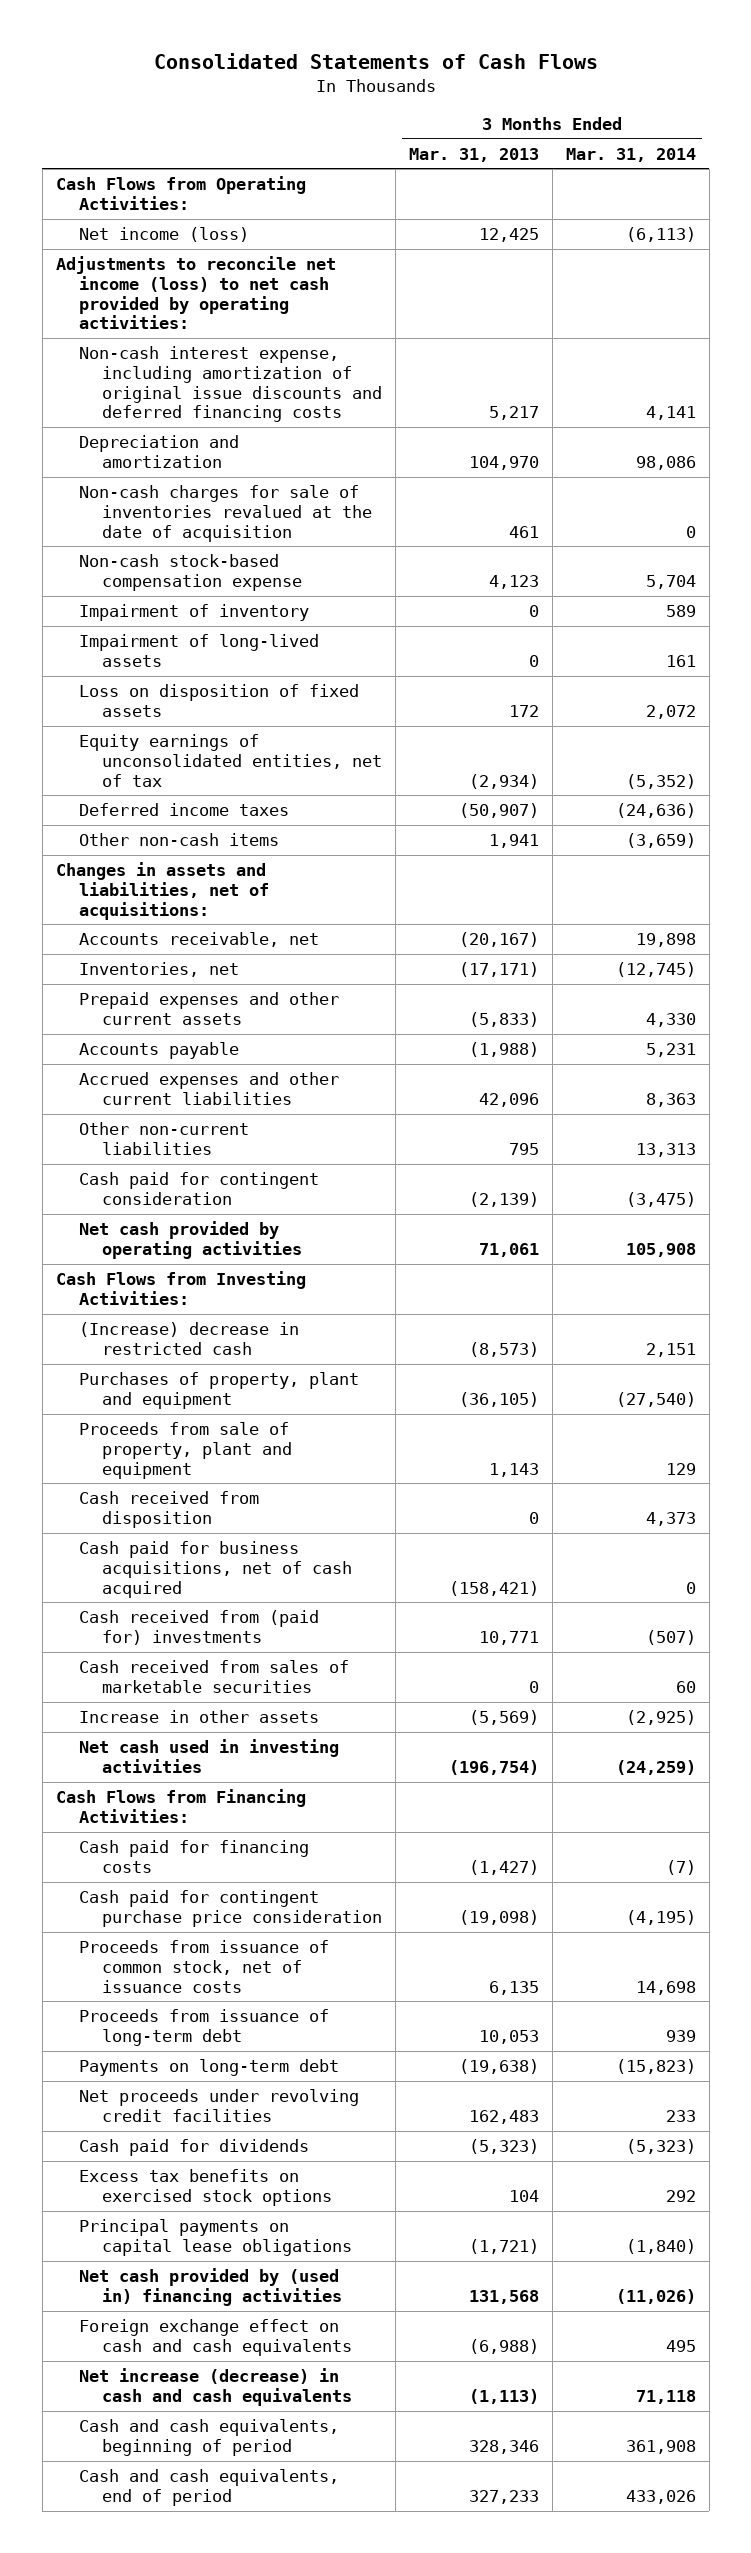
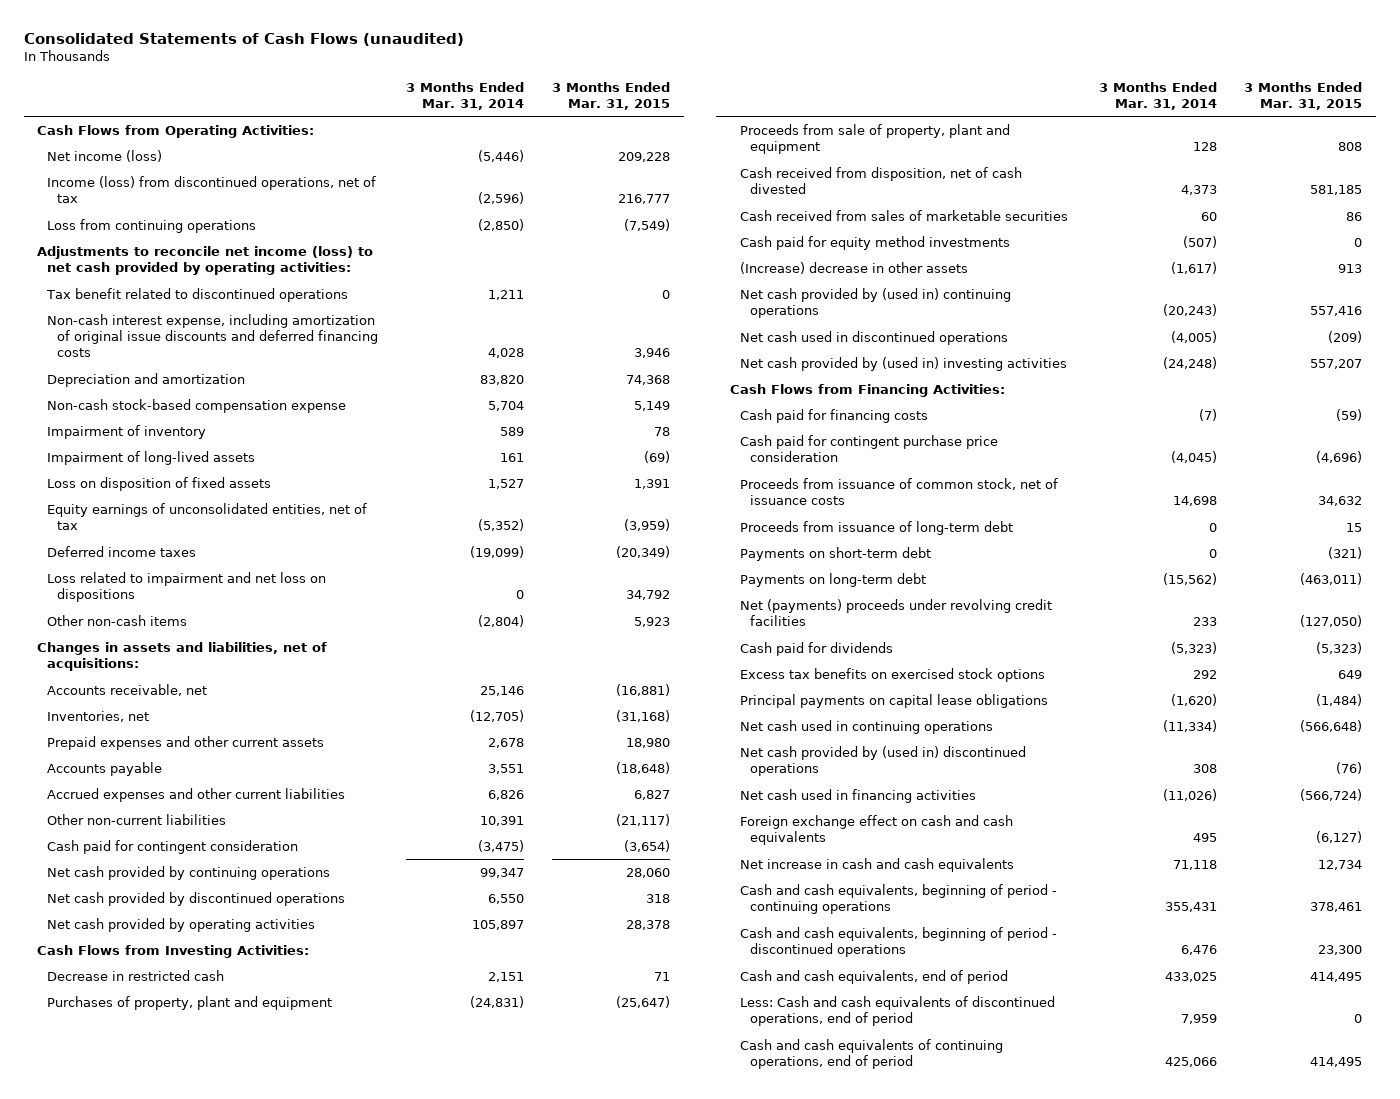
- Consolidated Statements of Cash Flows
+ Consolidated Statements of Cash Flows (unaudited)
- | 3 Months Ended Mar. 31, 2013 | 3 Months Ended Mar. 31, 2014
+ | 3 Months Ended Mar. 31, 2014 | 3 Months Ended Mar. 31, 2015
- Net income (loss) | 12,425 | (6,113)
+ Net income (loss) | (5,446) | 209,228
+ Income (loss) from discontinued operations, net of tax | (2,596) | 216,777
+ Loss from continuing operations | (2,850) | (7,549)
- Non-cash interest expense, including amortization of original issue discounts and deferred financing costs | 5,217 | 4,141
- Depreciation and amortization | 104,970 | 98,086
- Non-cash charges for sale of inventories revalued at the date of acquisition | 461 | 0
+ Tax benefit related to discontinued operations | 1,211 | 0
+ Non-cash interest expense, including amortization of original issue discounts and deferred financing costs | 4,028 | 3,946
+ Depreciation and amortization | 83,820 | 74,368
- Loss on disposition of fixed assets | 172 | 2,072
+ Loss on disposition of fixed assets | 1,527 | 1,391
- Deferred income taxes | (50,907) | (24,636)
- Other non-cash items | 1,941 | (3,659)
+ Deferred income taxes | (19,099) | (20,349)
+ Loss related to impairment and net loss on dispositions | 0 | 34,792
+ Other non-cash items | (2,804) | 5,923
- Accounts receivable, net | (20,167) | 19,898
- Inventories, net | (17,171) | (12,745)
- Prepaid expenses and other current assets | (5,833) | 4,330
- Accounts payable | (1,988) | 5,231
- Accrued expenses and other current liabilities | 42,096 | 8,363
- Other non-current liabilities | 795 | 13,313
+ Accounts receivable, net | 25,146 | (16,881)
+ Inventories, net | (12,705) | (31,168)
+ Prepaid expenses and other current assets | 2,678 | 18,980
+ Accounts payable | 3,551 | (18,648)
+ Accrued expenses and other current liabilities | 6,826 | 6,827
+ Other non-current liabilities | 10,391 | (21,117)
- Net cash provided by operating activities | 71,061 | 105,908
+ Net cash provided by continuing operations | 99,347 | 28,060
+ Net cash provided by discontinued operations | 6,550 | 318
+ Net cash provided by operating activities | 105,897 | 28,378
- (Increase) decrease in restricted cash | (8,573) | 2,151
- Purchases of property, plant and equipment | (36,105) | (27,540)
- Proceeds from sale of property, plant and equipment | 1,143 | 129
- Cash received from disposition | 0 | 4,373
- Cash paid for business acquisitions, net of cash acquired | (158,421) | 0
- Cash received from (paid for) investments | 10,771 | (507)
+ Decrease in restricted cash | 2,151 | 71
+ Purchases of property, plant and equipment | (24,831) | (25,647)
+ Proceeds from sale of property, plant and equipment | 128 | 808
+ Cash received from disposition, net of cash divested | 4,373 | 581,185
- Increase in other assets | (5,569) | (2,925)
- Net cash used in investing activities | (196,754) | (24,259)
+ Cash paid for equity method investments | (507) | 0
+ (Increase) decrease in other assets | (1,617) | 913
+ Net cash provided by (used in) continuing operations | (20,243) | 557,416
+ Net cash used in discontinued operations | (4,005) | (209)
+ Net cash provided by (used in) investing activities | (24,248) | 557,207
- Cash paid for contingent purchase price consideration | (19,098) | (4,195)
+ Cash paid for contingent purchase price consideration | (4,045) | (4,696)
- Proceeds from issuance of long-term debt | 10,053 | 939
- Payments on long-term debt | (19,638) | (15,823)
- Net proceeds under revolving credit facilities | 162,483 | 233
+ Proceeds from issuance of long-term debt | 0 | 15
+ Payments on short-term debt | 0 | (321)
+ Payments on long-term debt | (15,562) | (463,011)
+ Net (payments) proceeds under revolving credit facilities | 233 | (127,050)
- Principal payments on capital lease obligations | (1,721) | (1,840)
- Net cash provided by (used in) financing activities | 131,568 | (11,026)
+ Principal payments on capital lease obligations | (1,620) | (1,484)
+ Net cash used in continuing operations | (11,334) | (566,648)
+ Net cash provided by (used in) discontinued operations | 308 | (76)
+ Net cash used in financing activities | (11,026) | (566,724)
- Net increase (decrease) in cash and cash equivalents | (1,113) | 71,118
- Cash and cash equivalents, beginning of period | 328,346 | 361,908
- Cash and cash equivalents, end of period | 327,233 | 433,026
+ Net increase in cash and cash equivalents | 71,118 | 12,734
+ Cash and cash equivalents, beginning of period - continuing operations | 355,431 | 378,461
+ Cash and cash equivalents, beginning of period - discontinued operations | 6,476 | 23,300
+ Cash and cash equivalents, end of period | 433,025 | 414,495
+ Less: Cash and cash equivalents of discontinued operations, end of period | 7,959 | 0
+ Cash and cash equivalents of continuing operations, end of period | 425,066 | 414,495

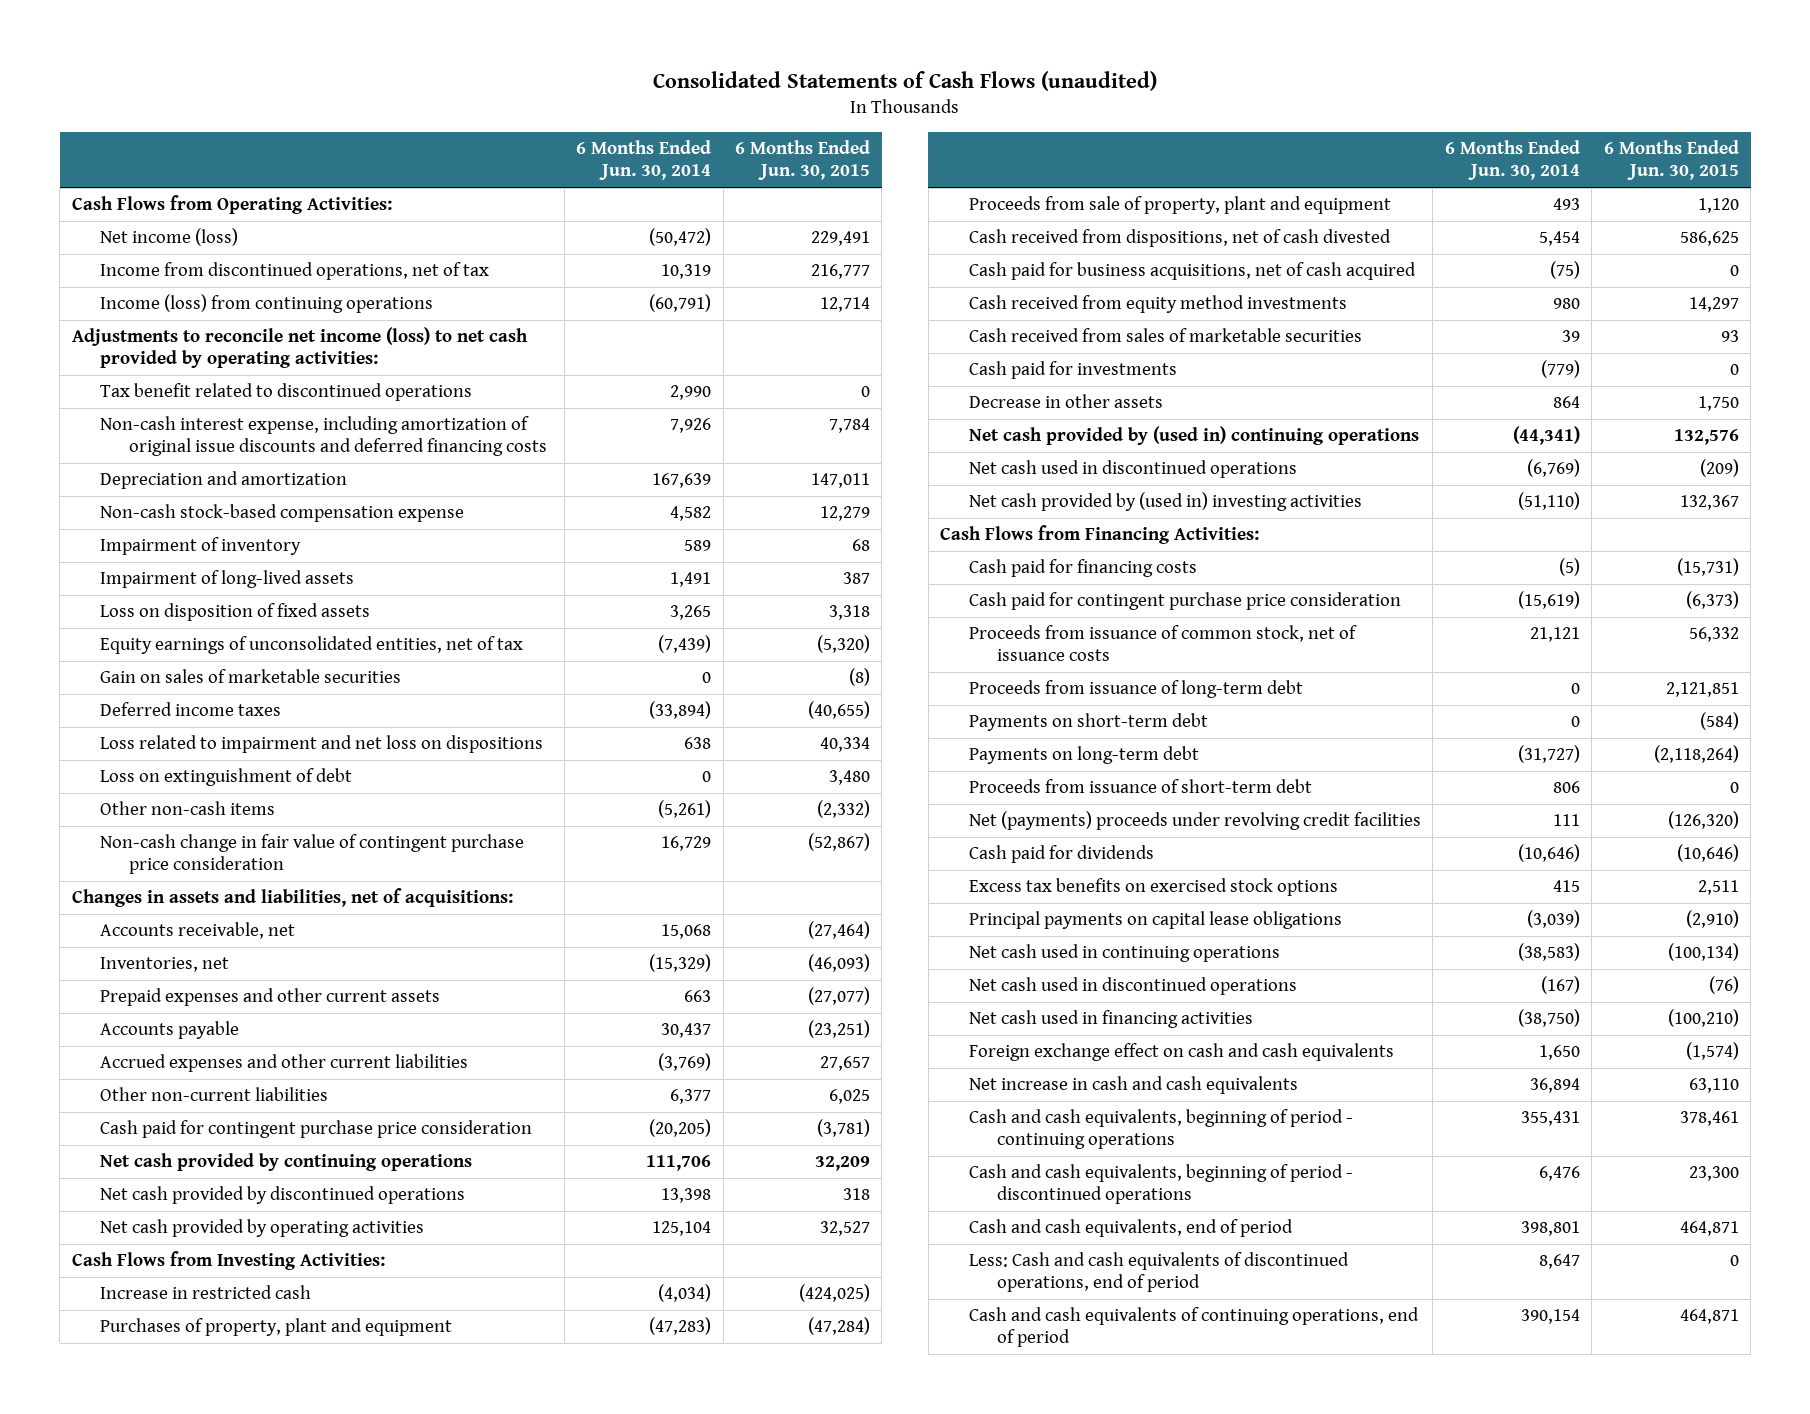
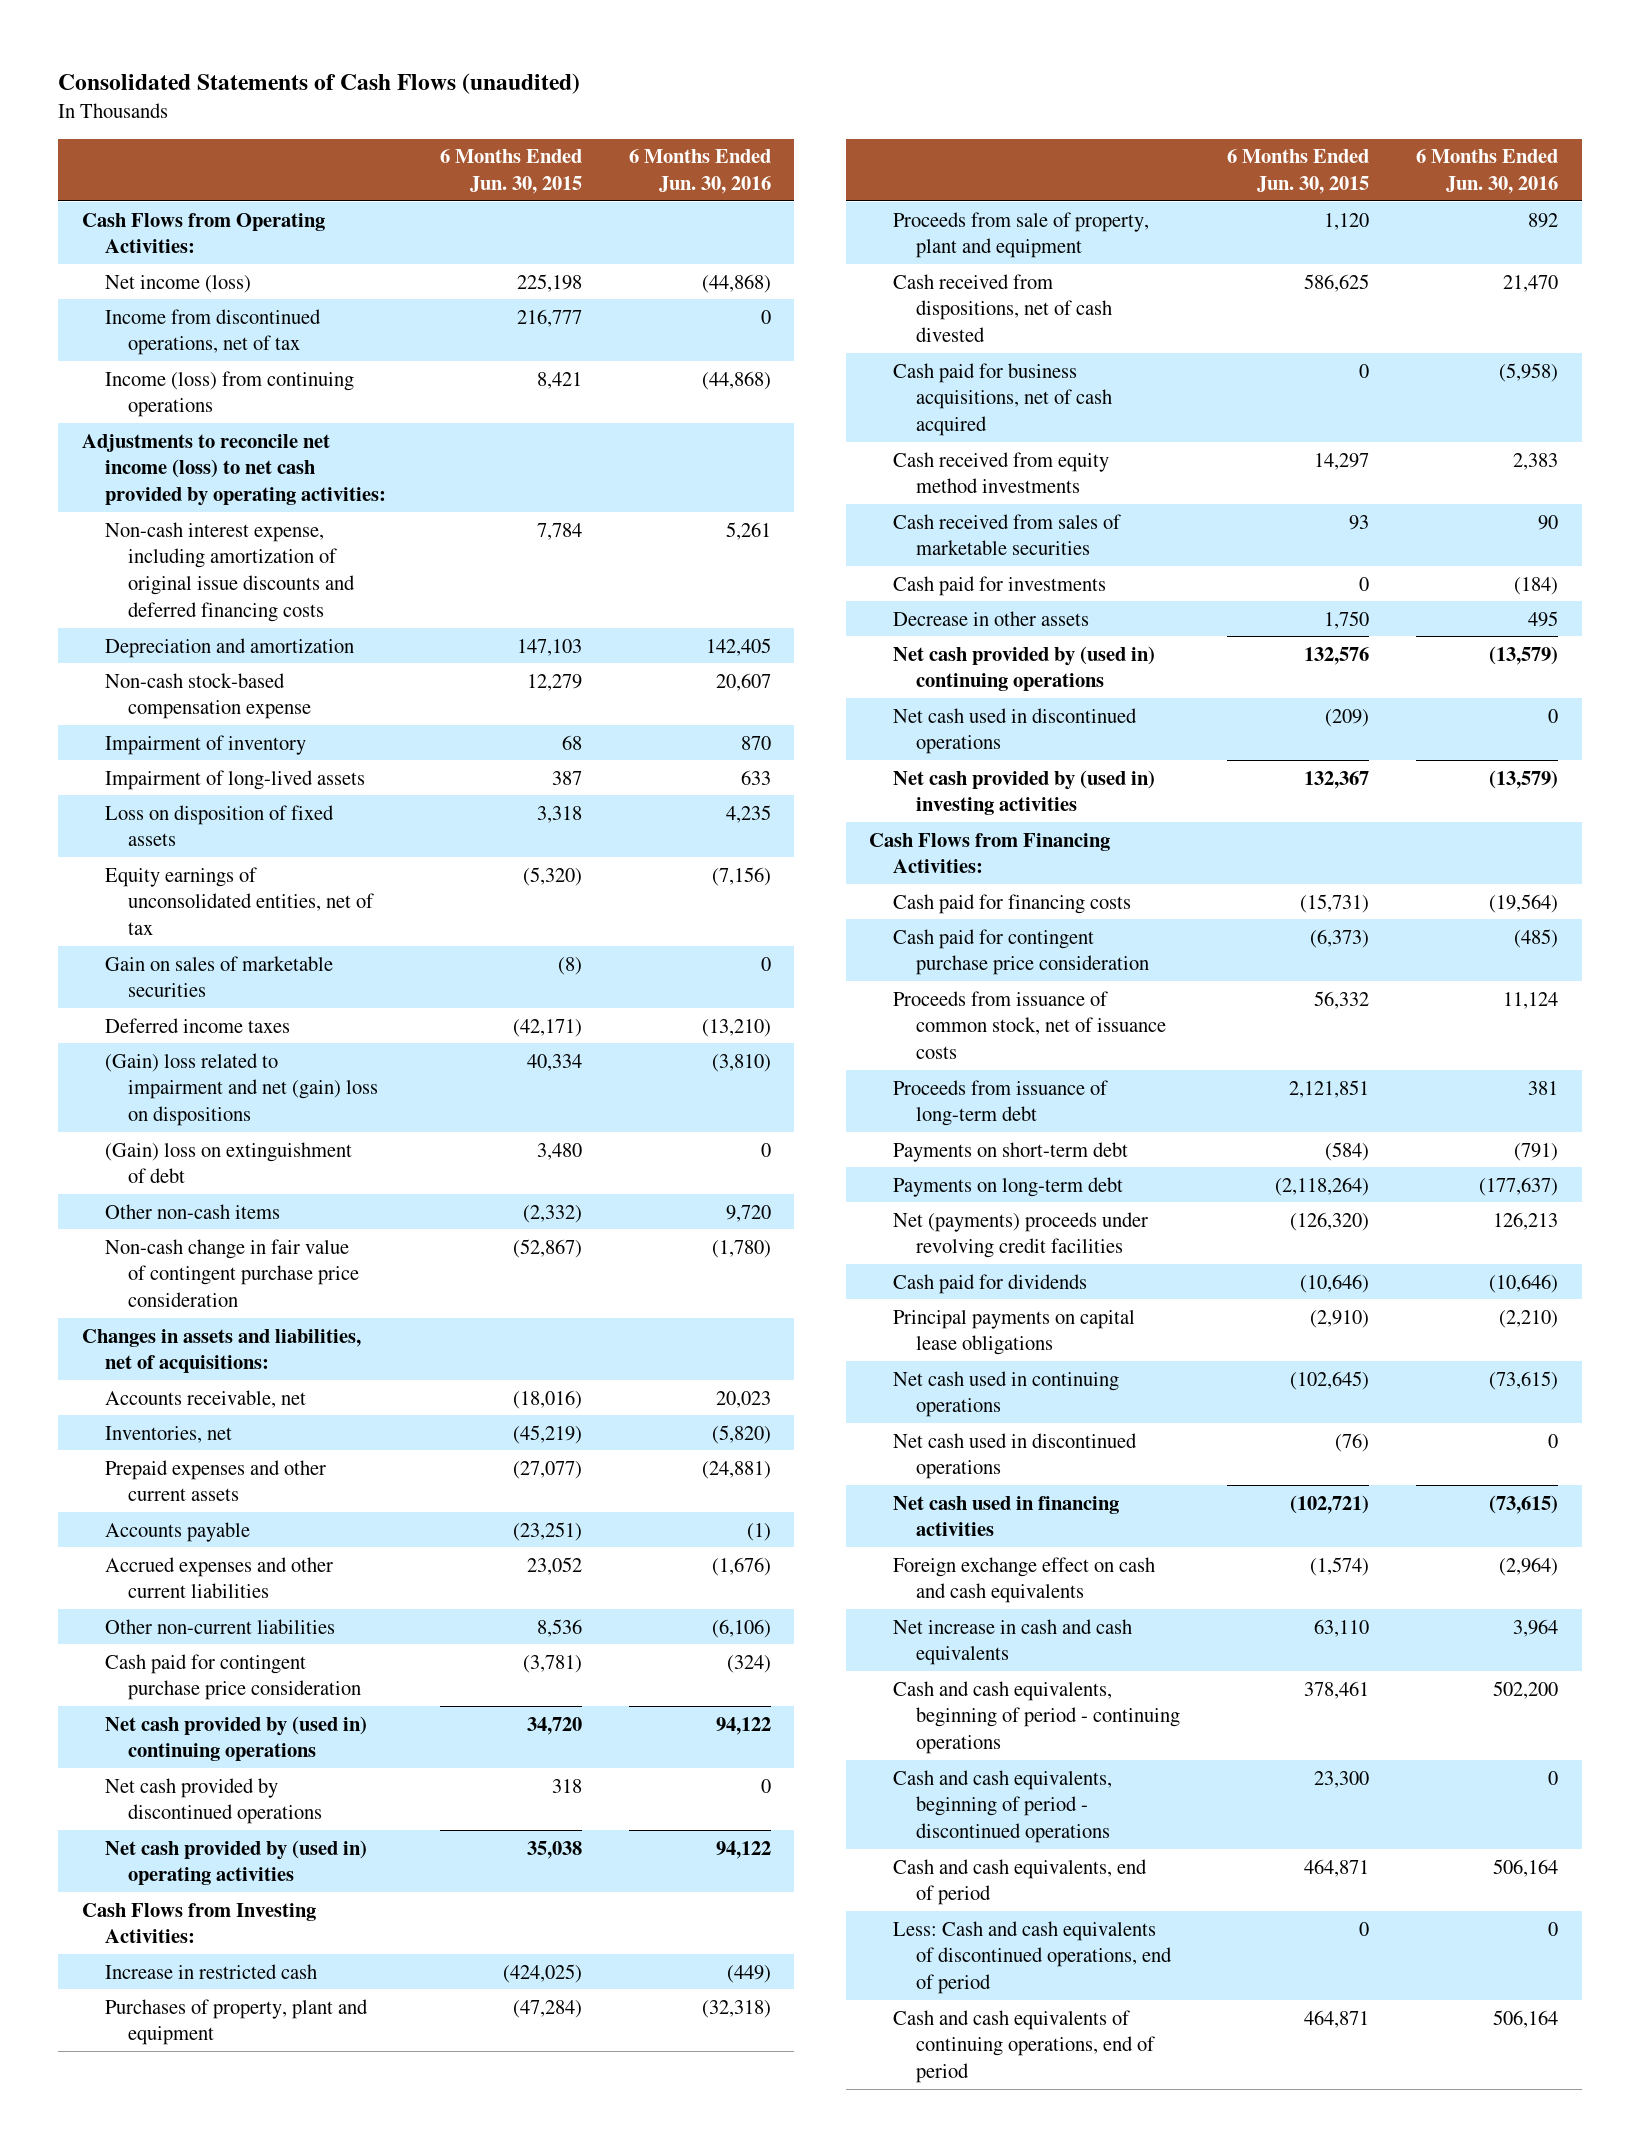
- | 6 Months Ended Jun. 30, 2014 | 6 Months Ended Jun. 30, 2015
+ | 6 Months Ended Jun. 30, 2015 | 6 Months Ended Jun. 30, 2016
- Net income (loss) | (50,472) | 229,491
+ Net income (loss) | 225,198 | (44,868)
- Income (loss) from continuing operations | (60,791) | 12,714
+ Income (loss) from continuing operations | 8,421 | (44,868)
- Tax benefit related to discontinued operations | 2,990 | 0
- Depreciation and amortization | 167,639 | 147,011
+ Depreciation and amortization | 147,103 | 142,405
- Deferred income taxes | (33,894) | (40,655)
- Loss related to impairment and net loss on dispositions | 638 | 40,334
- Loss on extinguishment of debt | 0 | 3,480
+ Deferred income taxes | (42,171) | (13,210)
+ (Gain) loss related to impairment and net (gain) loss on dispositions | 40,334 | (3,810)
+ (Gain) loss on extinguishment of debt | 3,480 | 0
- Accounts receivable, net | 15,068 | (27,464)
- Inventories, net | (15,329) | (46,093)
+ Accounts receivable, net | (18,016) | 20,023
+ Inventories, net | (45,219) | (5,820)
- Accrued expenses and other current liabilities | (3,769) | 27,657
- Other non-current liabilities | 6,377 | 6,025
+ Accrued expenses and other current liabilities | 23,052 | (1,676)
+ Other non-current liabilities | 8,536 | (6,106)
- Net cash provided by continuing operations | 111,706 | 32,209
+ Net cash provided by (used in) continuing operations | 34,720 | 94,122
- Net cash provided by operating activities | 125,104 | 32,527
+ Net cash provided by (used in) operating activities | 35,038 | 94,122
- Proceeds from issuance of short-term debt | 806 | 0
- Excess tax benefits on exercised stock options | 415 | 2,511
- Net cash used in continuing operations | (38,583) | (100,134)
+ Net cash used in continuing operations | (102,645) | (73,615)
- Net cash used in financing activities | (38,750) | (100,210)
+ Net cash used in financing activities | (102,721) | (73,615)

